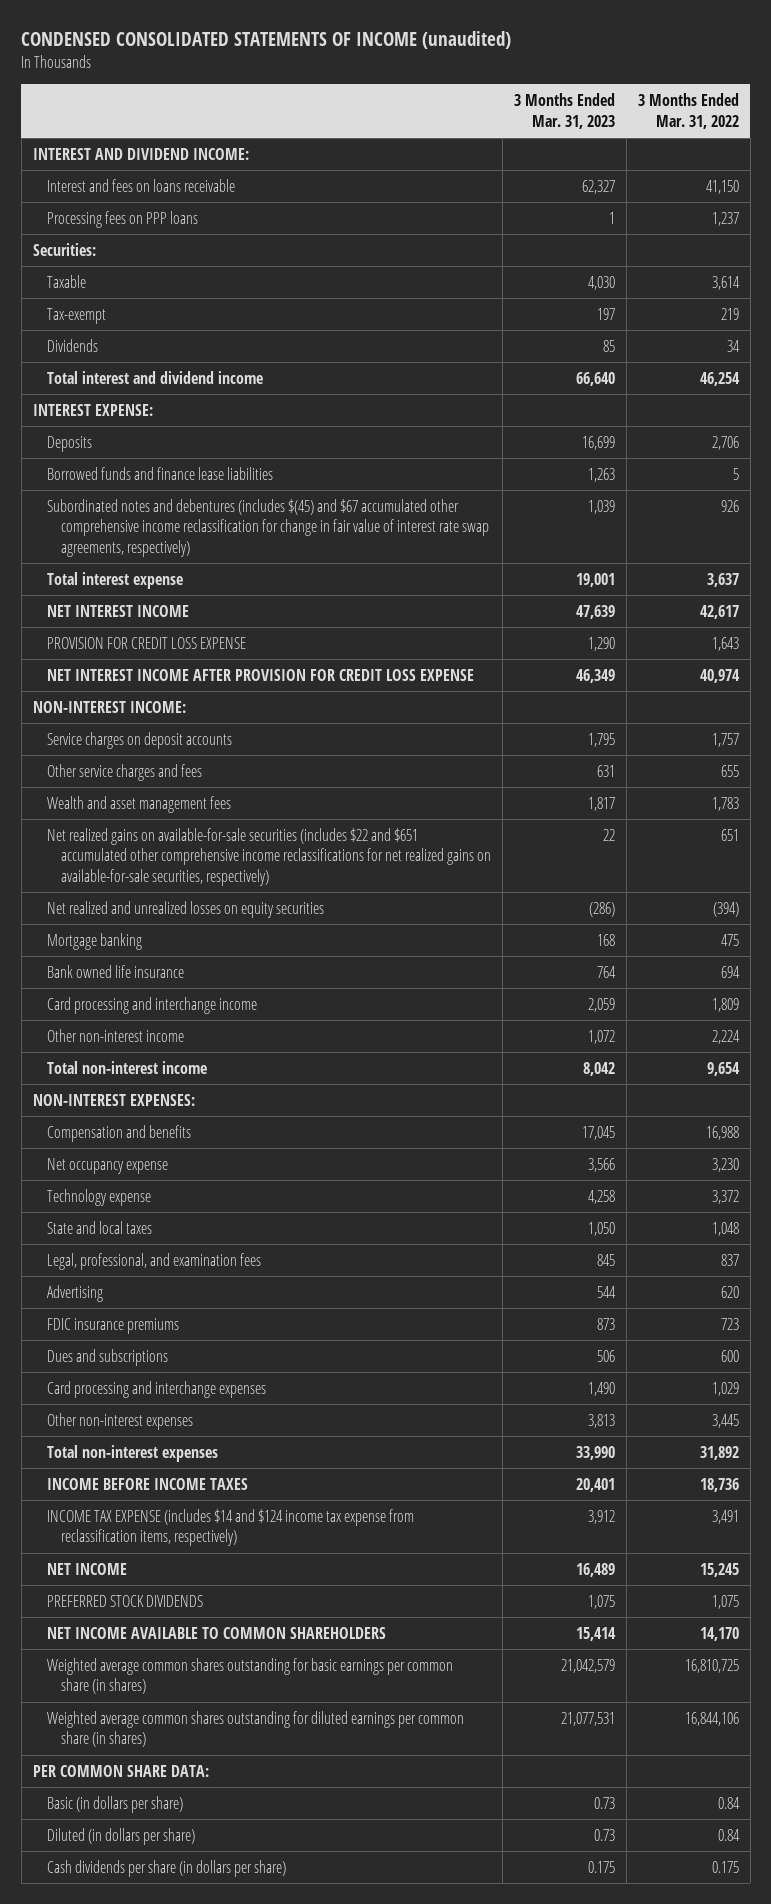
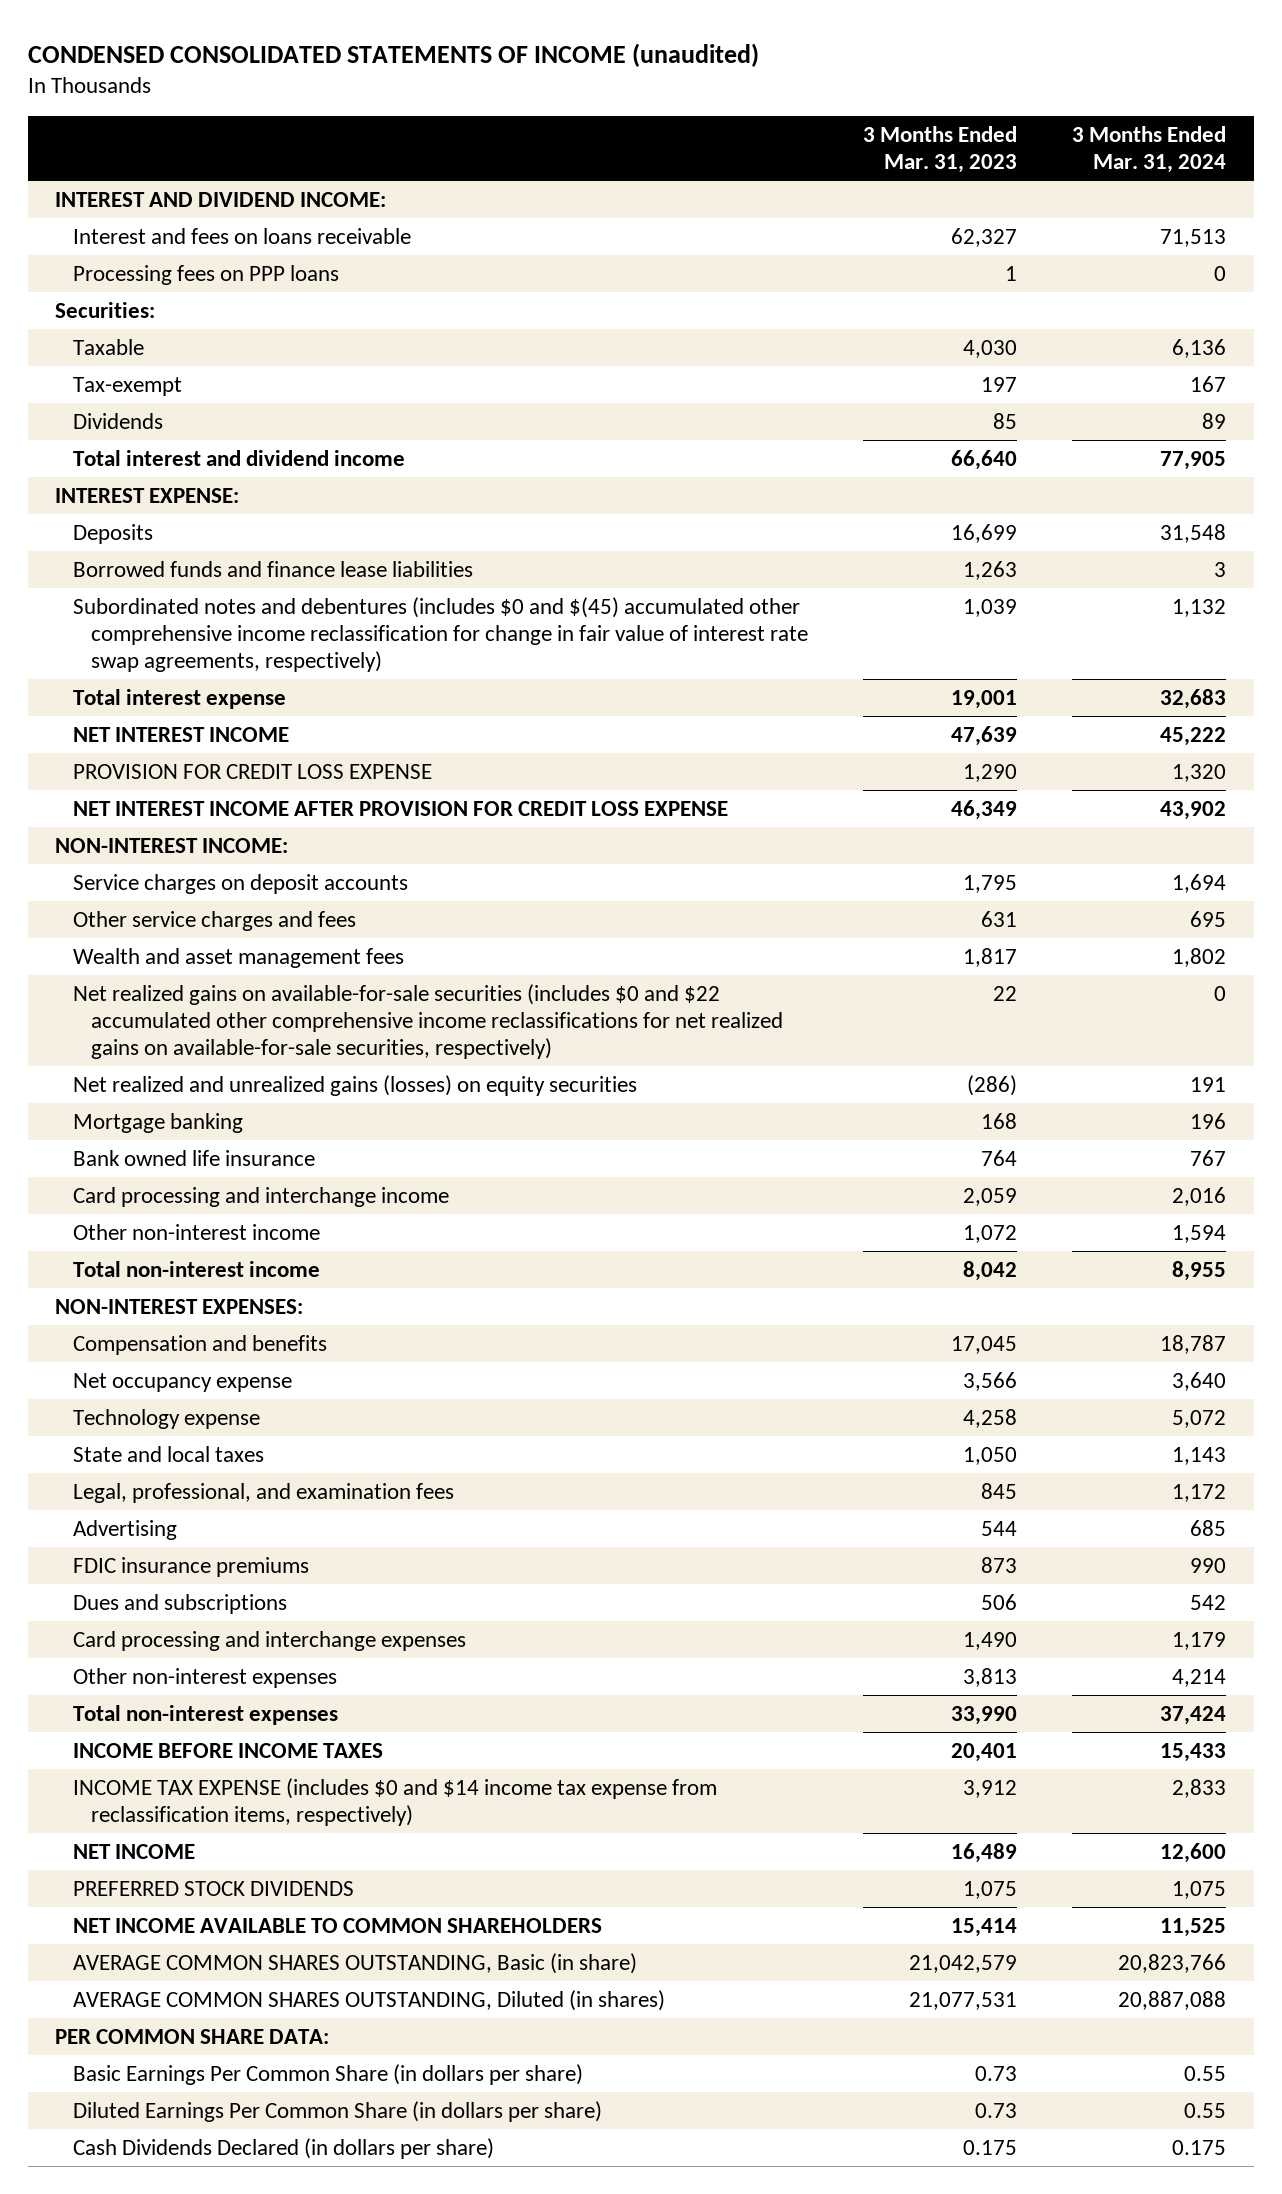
- | 3 Months Ended Mar. 31, 2023 | 3 Months Ended Mar. 31, 2022
+ | 3 Months Ended Mar. 31, 2023 | 3 Months Ended Mar. 31, 2024
- Subordinated notes and debentures (includes $(45) and $67 accumulated other comprehensive income reclassification for change in fair value of interest rate swap agreements, respectively) | 1,039 | 926
+ Subordinated notes and debentures (includes $0 and $(45) accumulated other comprehensive income reclassification for change in fair value of interest rate swap agreements, respectively) | 1,039 | 1,132
- Net realized gains on available-for-sale securities (includes $22 and $651 accumulated other comprehensive income reclassifications for net realized gains on available-for-sale securities, respectively) | 22 | 651
- Net realized and unrealized losses on equity securities | (286) | (394)
+ Net realized gains on available-for-sale securities (includes $0 and $22 accumulated other comprehensive income reclassifications for net realized gains on available-for-sale securities, respectively) | 22 | 0
+ Net realized and unrealized gains (losses) on equity securities | (286) | 191
- INCOME TAX EXPENSE (includes $14 and $124 income tax expense from reclassification items, respectively) | 3,912 | 3,491
+ INCOME TAX EXPENSE (includes $0 and $14 income tax expense from reclassification items, respectively) | 3,912 | 2,833
- Weighted average common shares outstanding for basic earnings per common share (in shares) | 21,042,579 | 16,810,725
- Weighted average common shares outstanding for diluted earnings per common share (in shares) | 21,077,531 | 16,844,106
+ AVERAGE COMMON SHARES OUTSTANDING, Basic (in share) | 21,042,579 | 20,823,766
+ AVERAGE COMMON SHARES OUTSTANDING, Diluted (in shares) | 21,077,531 | 20,887,088
- Basic (in dollars per share) | 0.73 | 0.84
- Diluted (in dollars per share) | 0.73 | 0.84
- Cash dividends per share (in dollars per share) | 0.175 | 0.175
+ Basic Earnings Per Common Share (in dollars per share) | 0.73 | 0.55
+ Diluted Earnings Per Common Share (in dollars per share) | 0.73 | 0.55
+ Cash Dividends Declared (in dollars per share) | 0.175 | 0.175

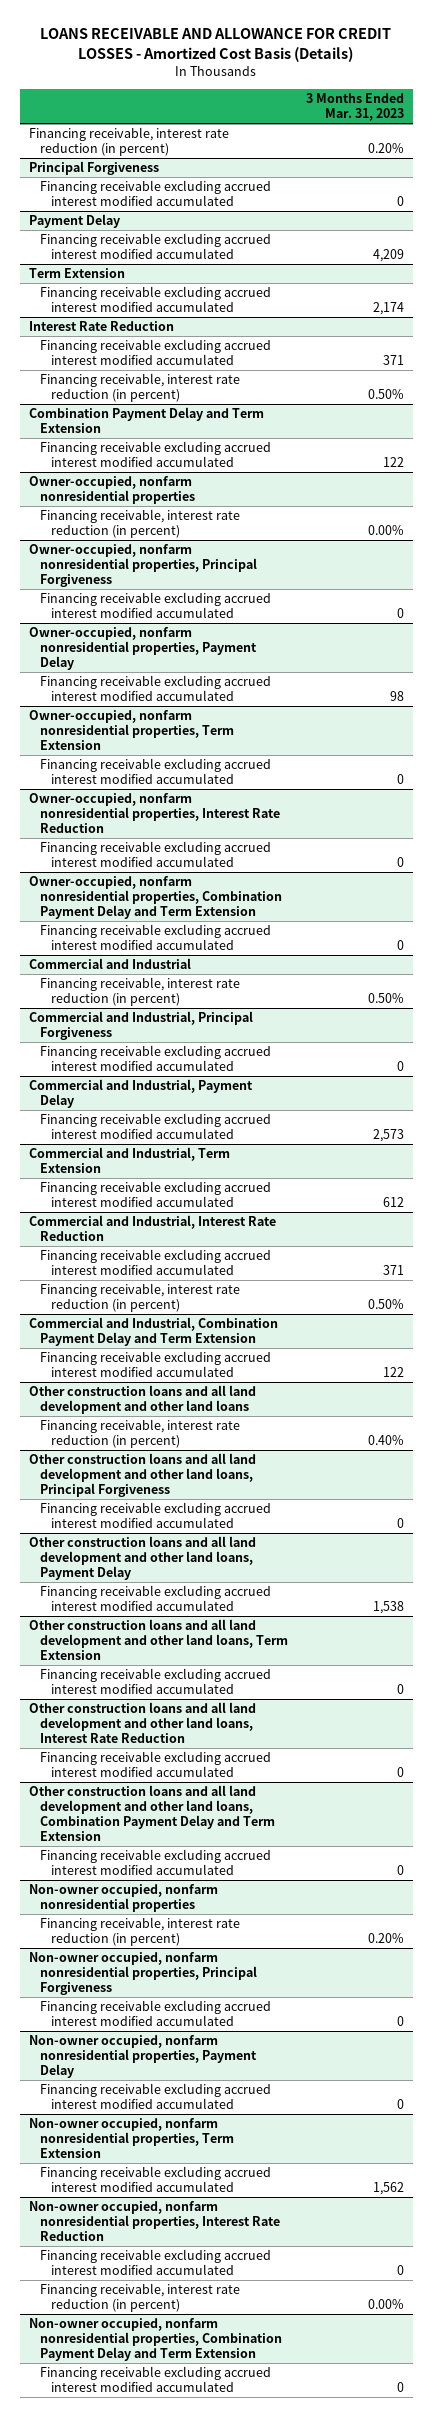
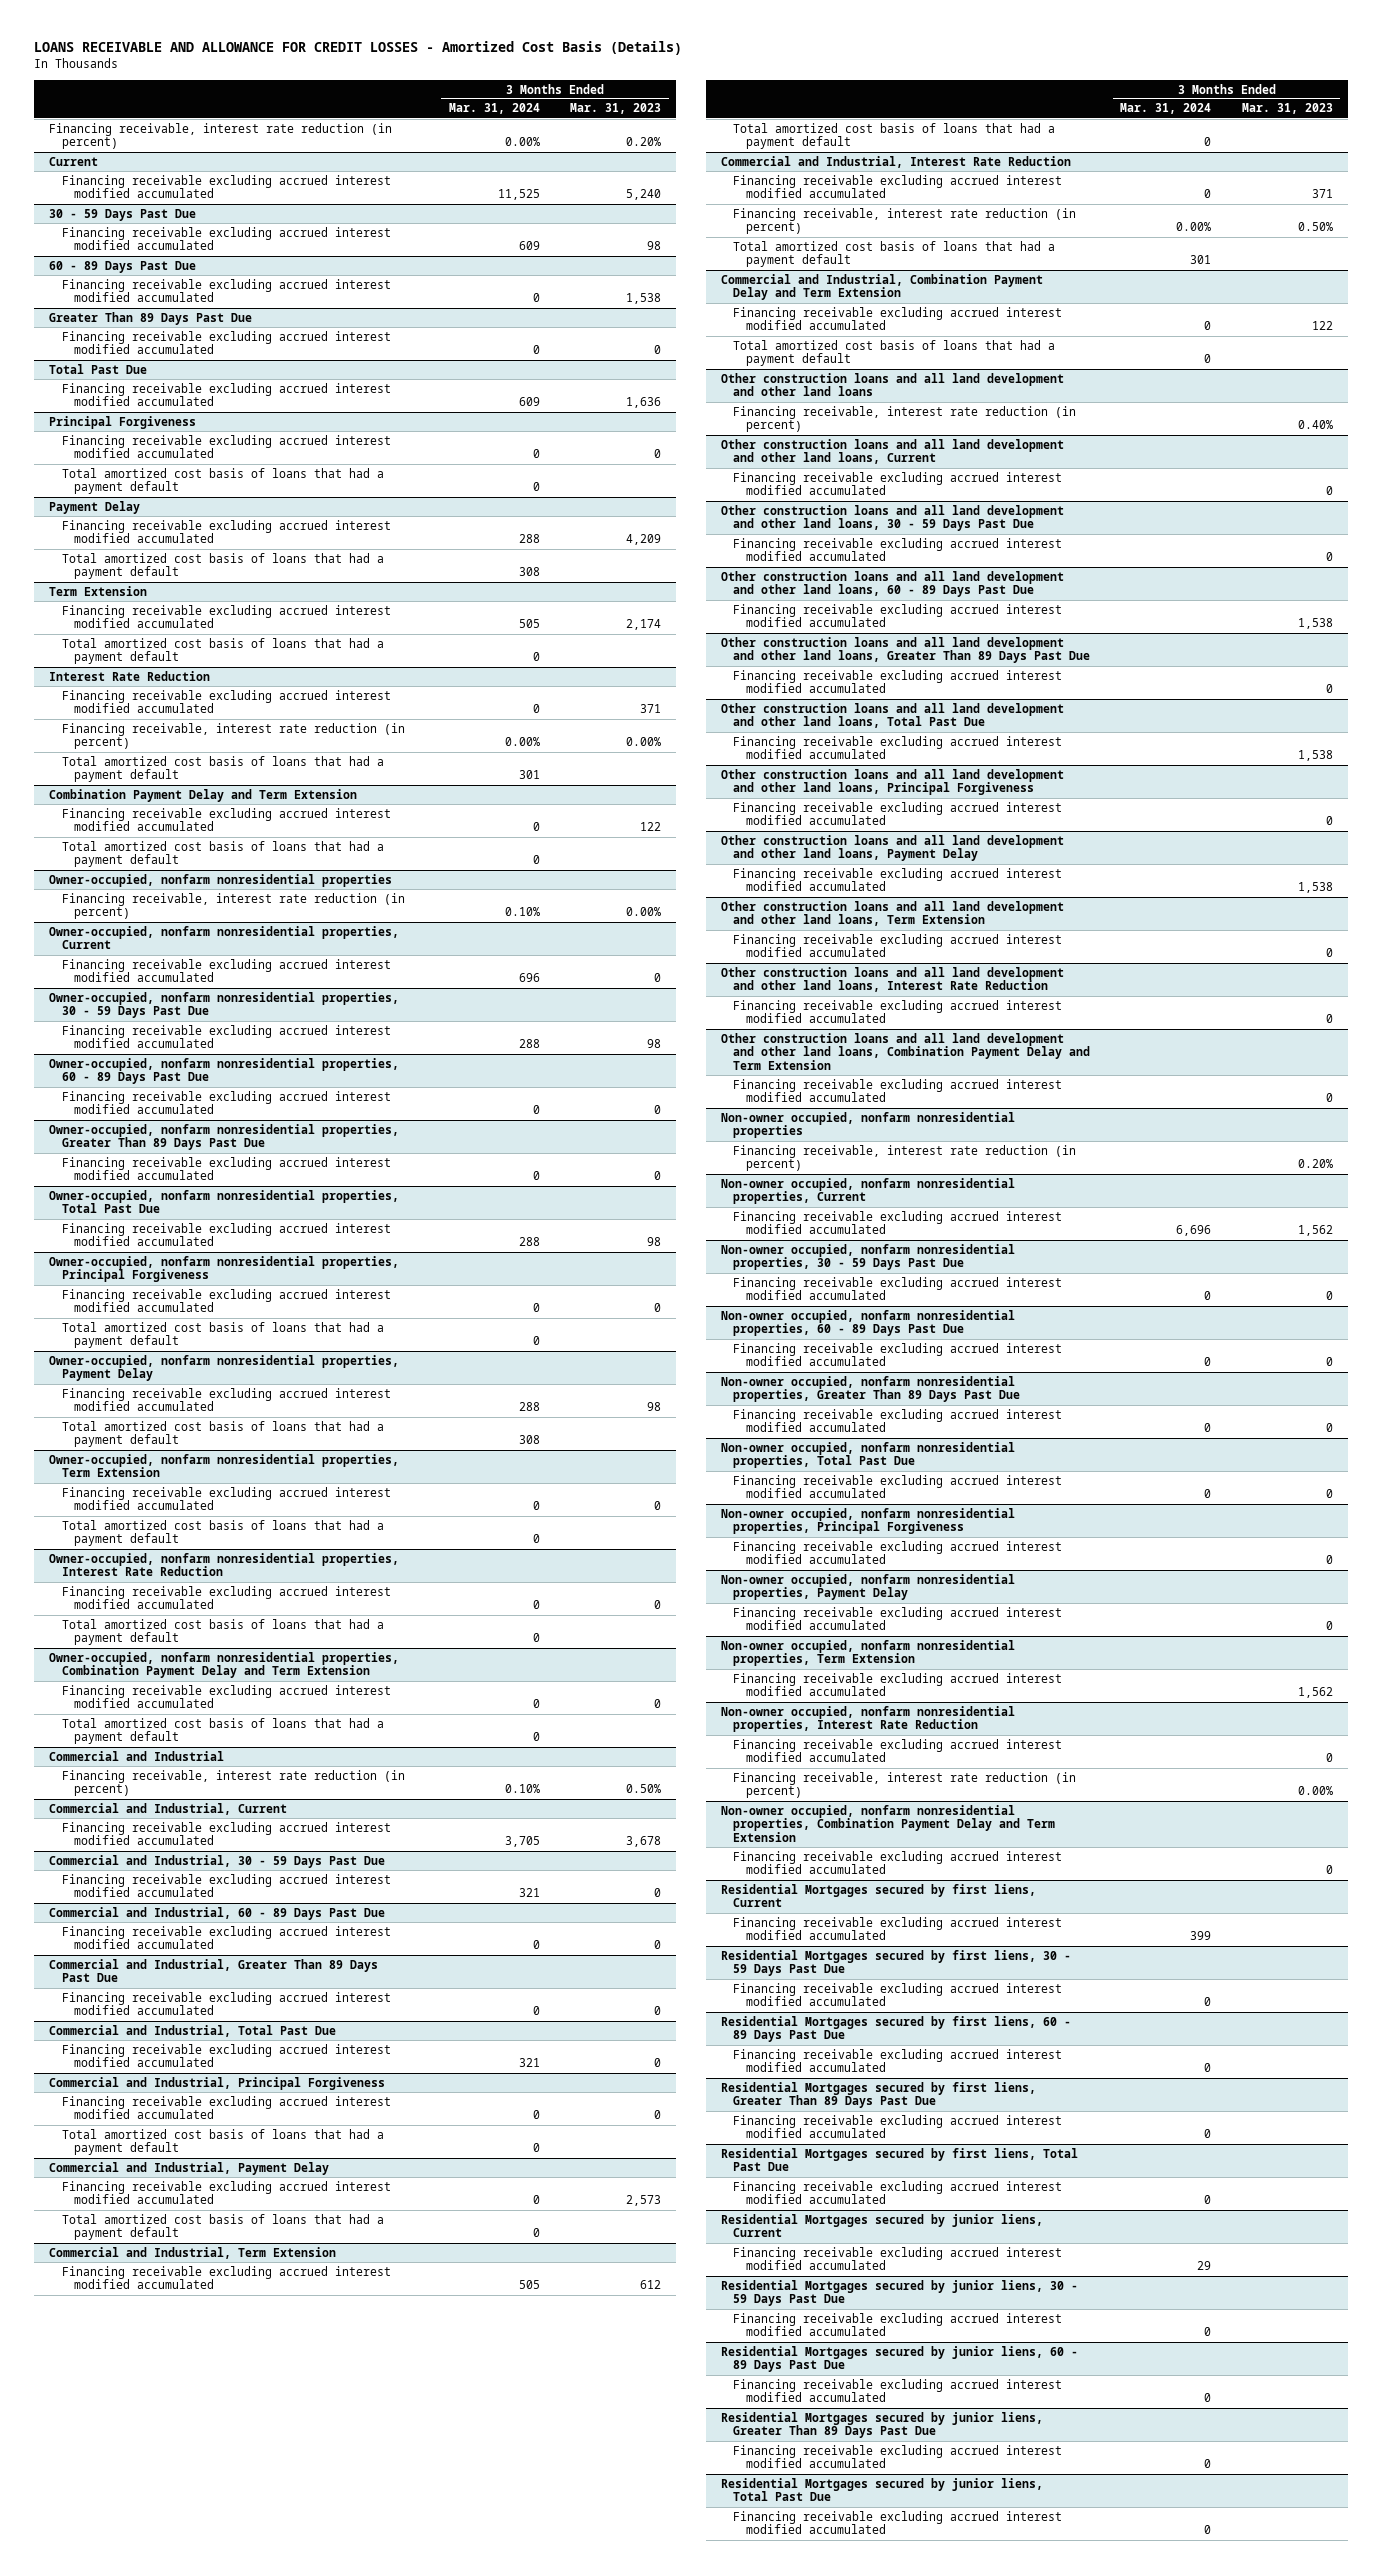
- | 3 Months Ended Mar. 31, 2023
+ | 3 Months Ended Mar. 31, 2024 | 3 Months Ended Mar. 31, 2023
+ Current
+ Financing receivable excluding accrued interest modified accumulated | 11,525 | 5,240
+ 30 - 59 Days Past Due
+ Financing receivable excluding accrued interest modified accumulated | 609 | 98
+ 60 - 89 Days Past Due
+ Financing receivable excluding accrued interest modified accumulated | 0 | 1,538
+ Greater Than 89 Days Past Due
+ Financing receivable excluding accrued interest modified accumulated | 0 | 0
+ Total Past Due
+ Financing receivable excluding accrued interest modified accumulated | 609 | 1,636
@ Principal Forgiveness
+ Total amortized cost basis of loans that had a payment default | 0 |
@ Payment Delay
+ Total amortized cost basis of loans that had a payment default | 308 |
@ Term Extension
+ Total amortized cost basis of loans that had a payment default | 0 |
@ Interest Rate Reduction
- Financing receivable, interest rate reduction (in percent) | 0.50%
+ Financing receivable, interest rate reduction (in percent) | 0.00% | 0.00%
+ Total amortized cost basis of loans that had a payment default | 301 |
@ Combination Payment Delay and Term Extension
+ Total amortized cost basis of loans that had a payment default | 0 |
+ Owner-occupied, nonfarm nonresidential properties, Current
+ Financing receivable excluding accrued interest modified accumulated | 696 | 0
+ Owner-occupied, nonfarm nonresidential properties, 30 - 59 Days Past Due
+ Financing receivable excluding accrued interest modified accumulated | 288 | 98
+ Owner-occupied, nonfarm nonresidential properties, 60 - 89 Days Past Due
+ Financing receivable excluding accrued interest modified accumulated | 0 | 0
+ Owner-occupied, nonfarm nonresidential properties, Greater Than 89 Days Past Due
+ Financing receivable excluding accrued interest modified accumulated | 0 | 0
+ Owner-occupied, nonfarm nonresidential properties, Total Past Due
+ Financing receivable excluding accrued interest modified accumulated | 288 | 98
@ Owner-occupied, nonfarm nonresidential properties, Principal Forgiveness
+ Total amortized cost basis of loans that had a payment default | 0 |
@ Owner-occupied, nonfarm nonresidential properties, Payment Delay
+ Total amortized cost basis of loans that had a payment default | 308 |
@ Owner-occupied, nonfarm nonresidential properties, Term Extension
+ Total amortized cost basis of loans that had a payment default | 0 |
@ Owner-occupied, nonfarm nonresidential properties, Interest Rate Reduction
+ Total amortized cost basis of loans that had a payment default | 0 |
@ Owner-occupied, nonfarm nonresidential properties, Combination Payment Delay and Term Extension
+ Total amortized cost basis of loans that had a payment default | 0 |
+ Commercial and Industrial, Current
+ Financing receivable excluding accrued interest modified accumulated | 3,705 | 3,678
+ Commercial and Industrial, 30 - 59 Days Past Due
+ Financing receivable excluding accrued interest modified accumulated | 321 | 0
+ Commercial and Industrial, 60 - 89 Days Past Due
+ Financing receivable excluding accrued interest modified accumulated | 0 | 0
+ Commercial and Industrial, Greater Than 89 Days Past Due
+ Financing receivable excluding accrued interest modified accumulated | 0 | 0
+ Commercial and Industrial, Total Past Due
+ Financing receivable excluding accrued interest modified accumulated | 321 | 0
@ Commercial and Industrial, Principal Forgiveness
+ Total amortized cost basis of loans that had a payment default | 0 |
@ Commercial and Industrial, Payment Delay
+ Total amortized cost basis of loans that had a payment default | 0 |
@ Commercial and Industrial, Term Extension
+ Total amortized cost basis of loans that had a payment default | 0 |
@ Commercial and Industrial, Interest Rate Reduction
+ Total amortized cost basis of loans that had a payment default | 301 |
@ Commercial and Industrial, Combination Payment Delay and Term Extension
+ Total amortized cost basis of loans that had a payment default | 0 |
+ Other construction loans and all land development and other land loans, Current
+ Financing receivable excluding accrued interest modified accumulated | | 0
+ Other construction loans and all land development and other land loans, 30 - 59 Days Past Due
+ Financing receivable excluding accrued interest modified accumulated | | 0
+ Other construction loans and all land development and other land loans, 60 - 89 Days Past Due
+ Financing receivable excluding accrued interest modified accumulated | | 1,538
+ Other construction loans and all land development and other land loans, Greater Than 89 Days Past Due
+ Financing receivable excluding accrued interest modified accumulated | | 0
+ Other construction loans and all land development and other land loans, Total Past Due
+ Financing receivable excluding accrued interest modified accumulated | | 1,538
+ Non-owner occupied, nonfarm nonresidential properties, Current
+ Financing receivable excluding accrued interest modified accumulated | 6,696 | 1,562
+ Non-owner occupied, nonfarm nonresidential properties, 30 - 59 Days Past Due
+ Financing receivable excluding accrued interest modified accumulated | 0 | 0
+ Non-owner occupied, nonfarm nonresidential properties, 60 - 89 Days Past Due
+ Financing receivable excluding accrued interest modified accumulated | 0 | 0
+ Non-owner occupied, nonfarm nonresidential properties, Greater Than 89 Days Past Due
+ Financing receivable excluding accrued interest modified accumulated | 0 | 0
+ Non-owner occupied, nonfarm nonresidential properties, Total Past Due
+ Financing receivable excluding accrued interest modified accumulated | 0 | 0
+ Residential Mortgages secured by first liens, Current
+ Financing receivable excluding accrued interest modified accumulated | 399 |
+ Residential Mortgages secured by first liens, 30 - 59 Days Past Due
+ Financing receivable excluding accrued interest modified accumulated | 0 |
+ Residential Mortgages secured by first liens, 60 - 89 Days Past Due
+ Financing receivable excluding accrued interest modified accumulated | 0 |
+ Residential Mortgages secured by first liens, Greater Than 89 Days Past Due
+ Financing receivable excluding accrued interest modified accumulated | 0 |
+ Residential Mortgages secured by first liens, Total Past Due
+ Financing receivable excluding accrued interest modified accumulated | 0 |
+ Residential Mortgages secured by junior liens, Current
+ Financing receivable excluding accrued interest modified accumulated | 29 |
+ Residential Mortgages secured by junior liens, 30 - 59 Days Past Due
+ Financing receivable excluding accrued interest modified accumulated | 0 |
+ Residential Mortgages secured by junior liens, 60 - 89 Days Past Due
+ Financing receivable excluding accrued interest modified accumulated | 0 |
+ Residential Mortgages secured by junior liens, Greater Than 89 Days Past Due
+ Financing receivable excluding accrued interest modified accumulated | 0 |
+ Residential Mortgages secured by junior liens, Total Past Due
+ Financing receivable excluding accrued interest modified accumulated | 0 |

